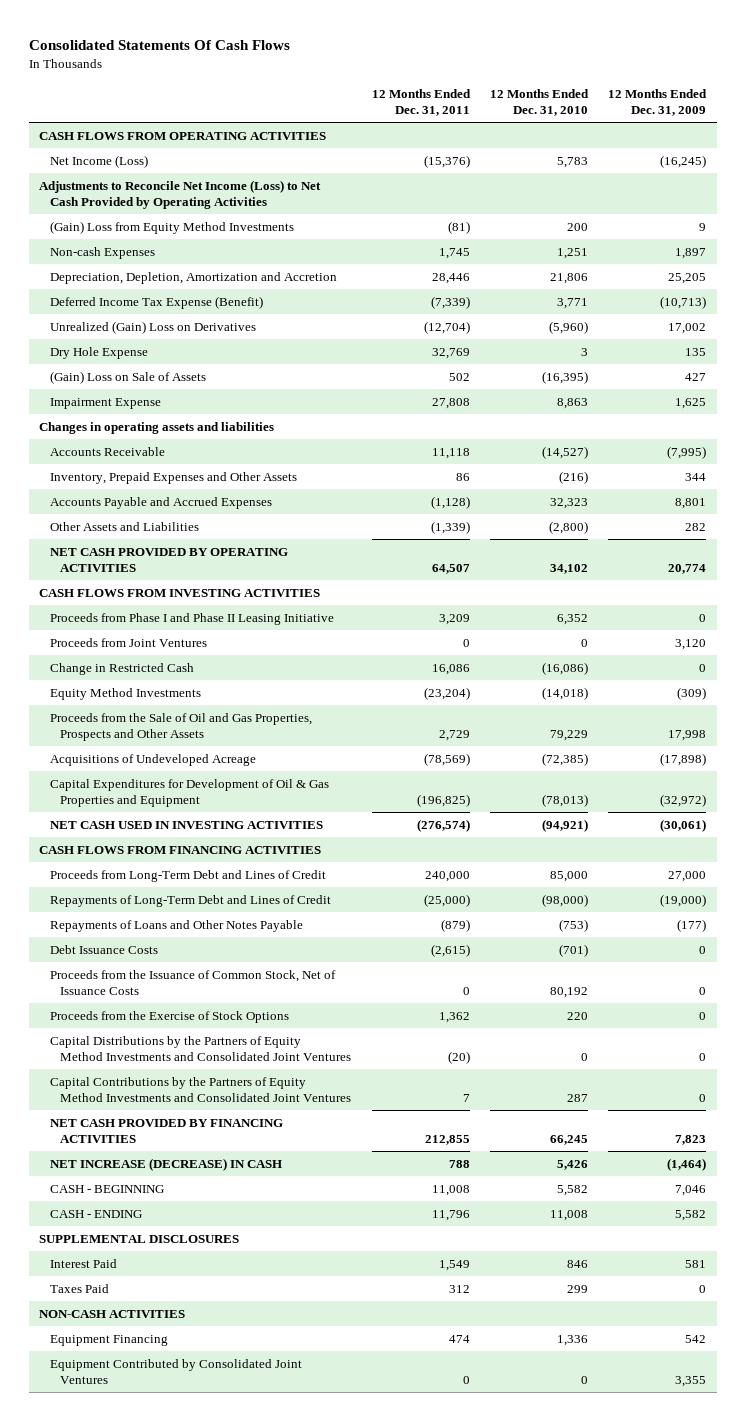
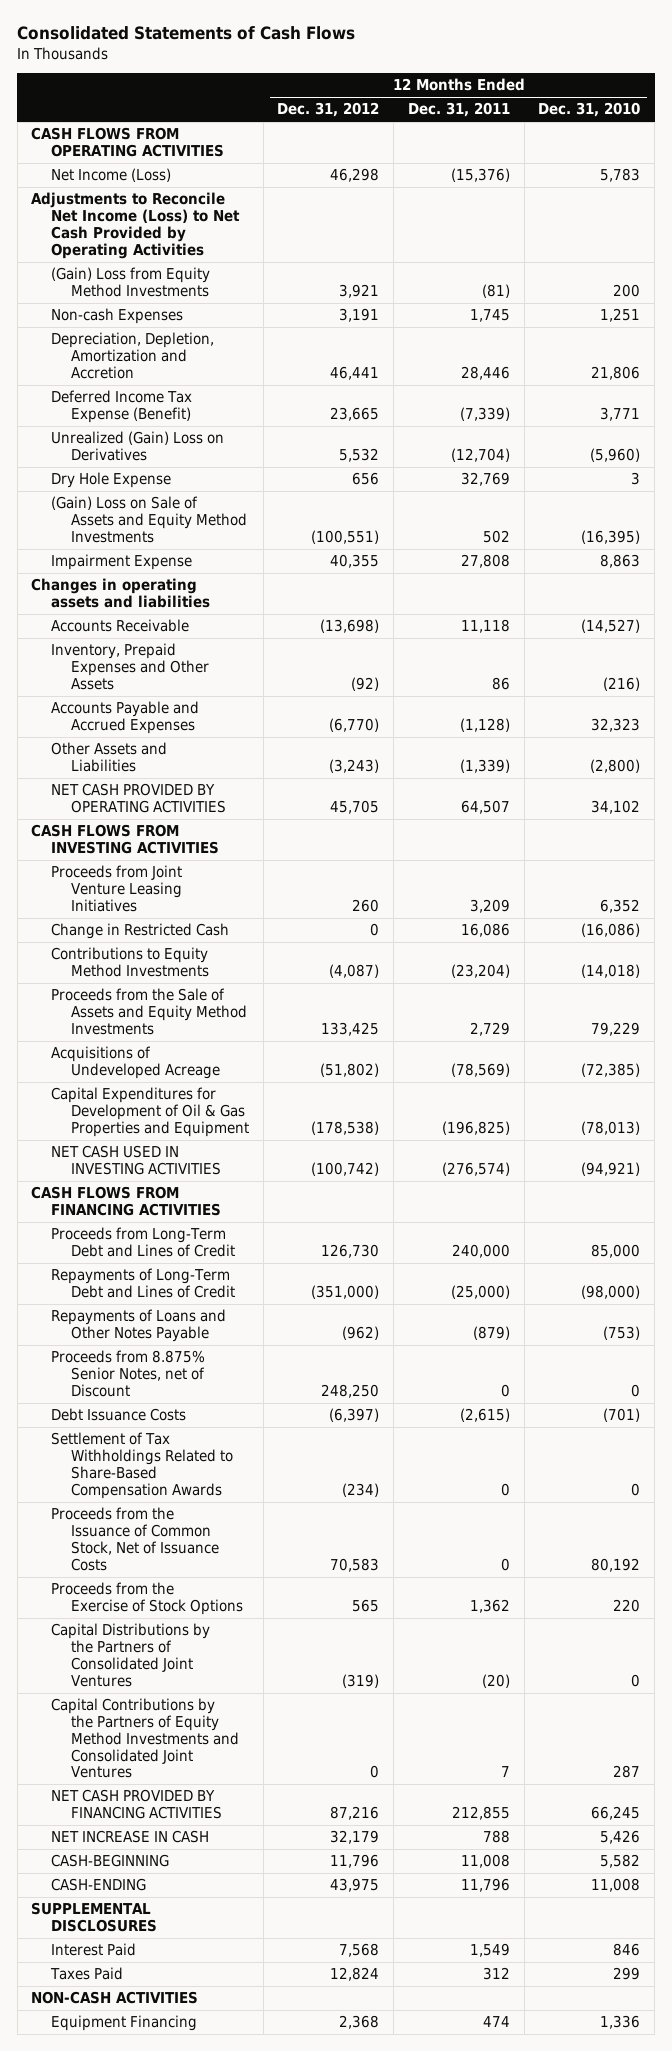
- Consolidated Statements Of Cash Flows
+ Consolidated Statements of Cash Flows
- | 12 Months Ended Dec. 31, 2011 | 12 Months Ended Dec. 31, 2010 | 12 Months Ended Dec. 31, 2009
+ | 12 Months Ended Dec. 31, 2012 | 12 Months Ended Dec. 31, 2011 | 12 Months Ended Dec. 31, 2010
- (Gain) Loss on Sale of Assets | 502 | (16,395) | 427
+ (Gain) Loss on Sale of Assets and Equity Method Investments | (100,551) | 502 | (16,395)
- Proceeds from Phase I and Phase II Leasing Initiative | 3,209 | 6,352 | 0
- Proceeds from Joint Ventures | 0 | 0 | 3,120
+ Proceeds from Joint Venture Leasing Initiatives | 260 | 3,209 | 6,352
- Equity Method Investments | (23,204) | (14,018) | (309)
- Proceeds from the Sale of Oil and Gas Properties, Prospects and Other Assets | 2,729 | 79,229 | 17,998
+ Contributions to Equity Method Investments | (4,087) | (23,204) | (14,018)
+ Proceeds from the Sale of Assets and Equity Method Investments | 133,425 | 2,729 | 79,229
+ Proceeds from 8.875% Senior Notes, net of Discount | 248,250 | 0 | 0
+ Settlement of Tax Withholdings Related to Share-Based Compensation Awards | (234) | 0 | 0
- Capital Distributions by the Partners of Equity Method Investments and Consolidated Joint Ventures | (20) | 0 | 0
+ Capital Distributions by the Partners of Consolidated Joint Ventures | (319) | (20) | 0
- NET INCREASE (DECREASE) IN CASH | 788 | 5,426 | (1,464)
- CASH - BEGINNING | 11,008 | 5,582 | 7,046
- CASH - ENDING | 11,796 | 11,008 | 5,582
+ NET INCREASE IN CASH | 32,179 | 788 | 5,426
+ CASH-BEGINNING | 11,796 | 11,008 | 5,582
+ CASH-ENDING | 43,975 | 11,796 | 11,008
- Equipment Contributed by Consolidated Joint Ventures | 0 | 0 | 3,355

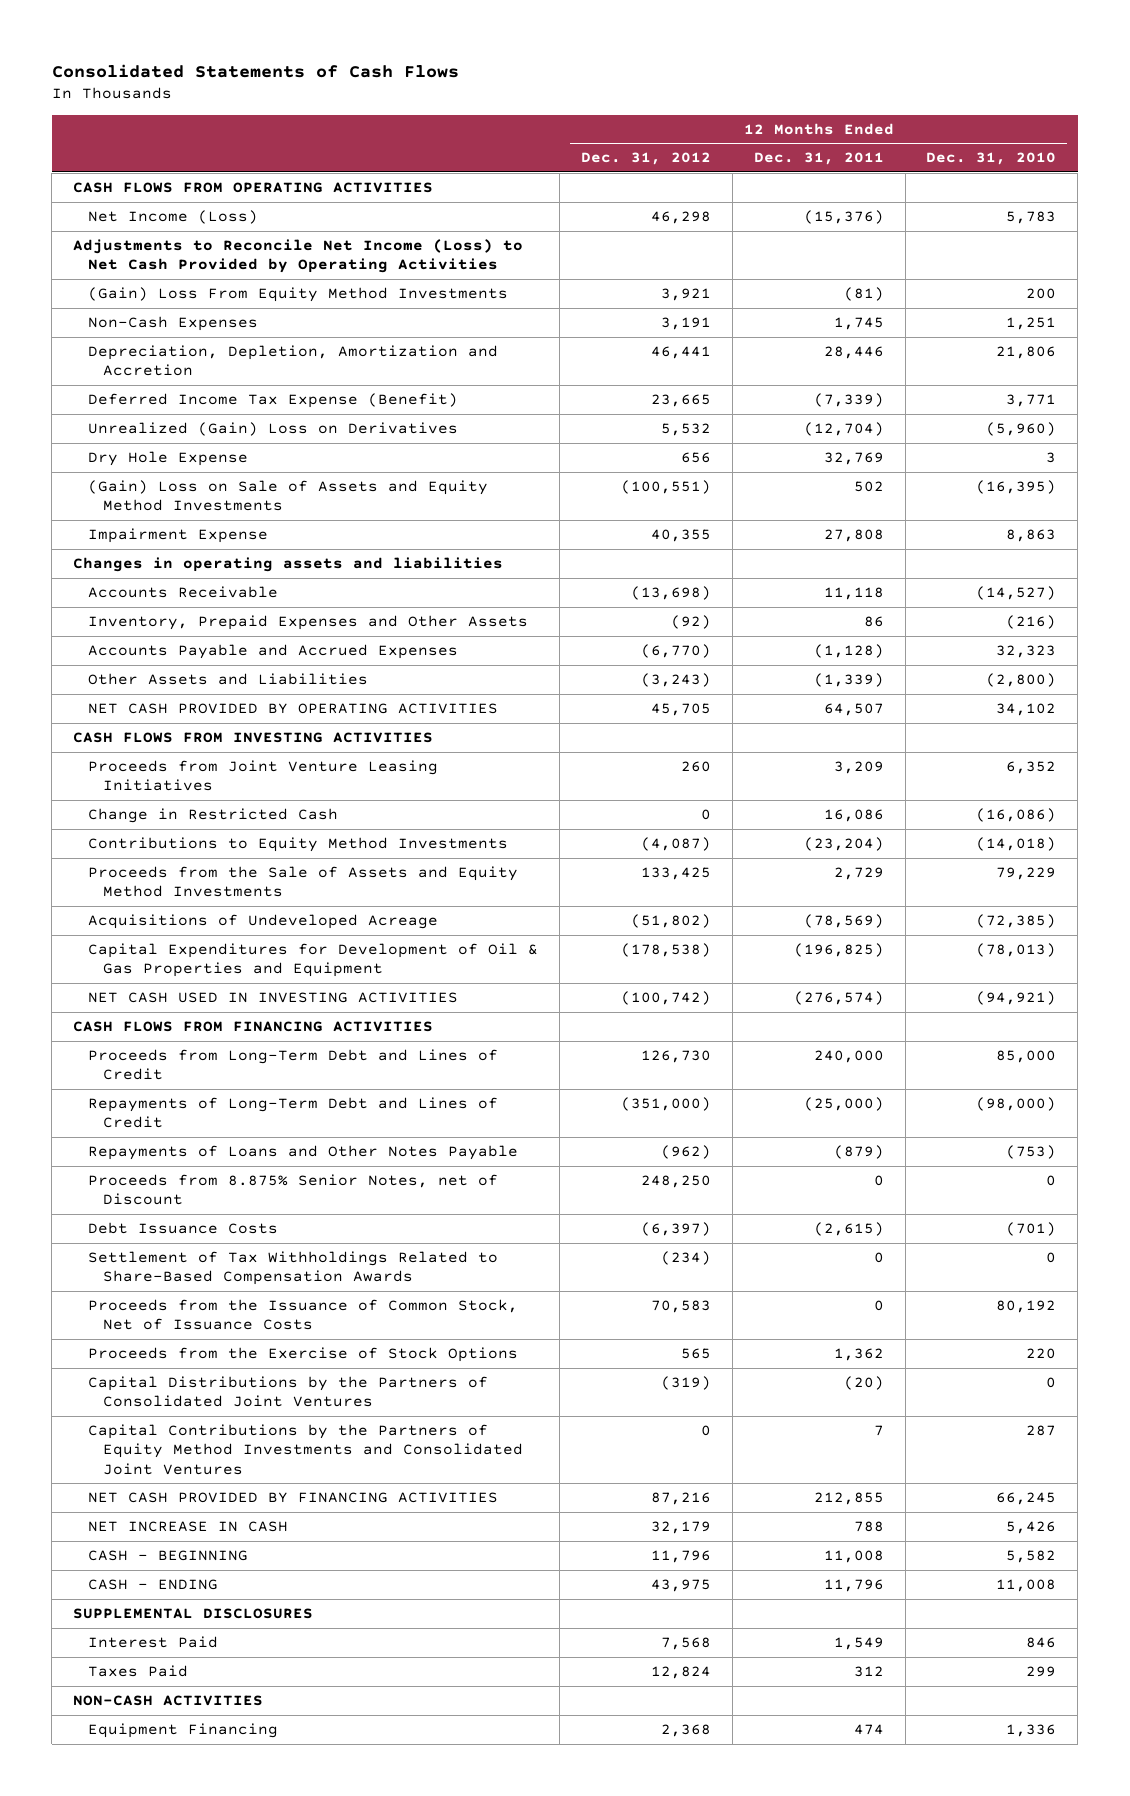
- (Gain) Loss from Equity Method Investments | 3,921 | (81) | 200
- Non-cash Expenses | 3,191 | 1,745 | 1,251
+ (Gain) Loss From Equity Method Investments | 3,921 | (81) | 200
+ Non-Cash Expenses | 3,191 | 1,745 | 1,251
- CASH-BEGINNING | 11,796 | 11,008 | 5,582
- CASH-ENDING | 43,975 | 11,796 | 11,008
+ CASH - BEGINNING | 11,796 | 11,008 | 5,582
+ CASH - ENDING | 43,975 | 11,796 | 11,008

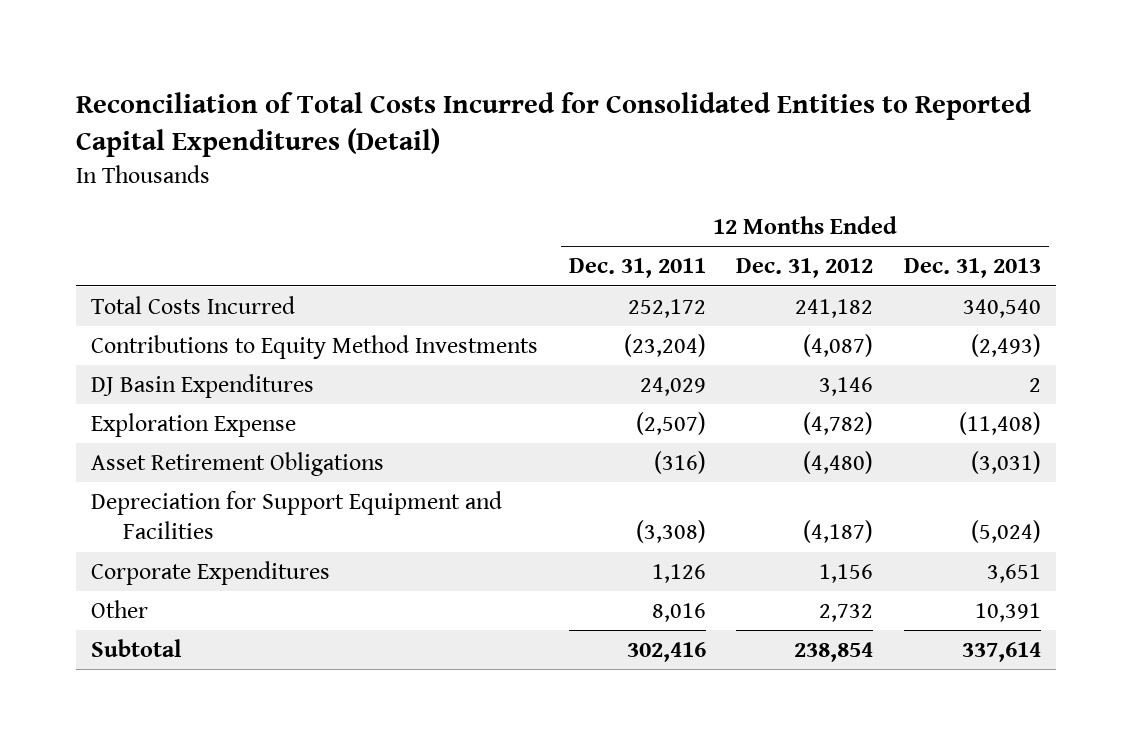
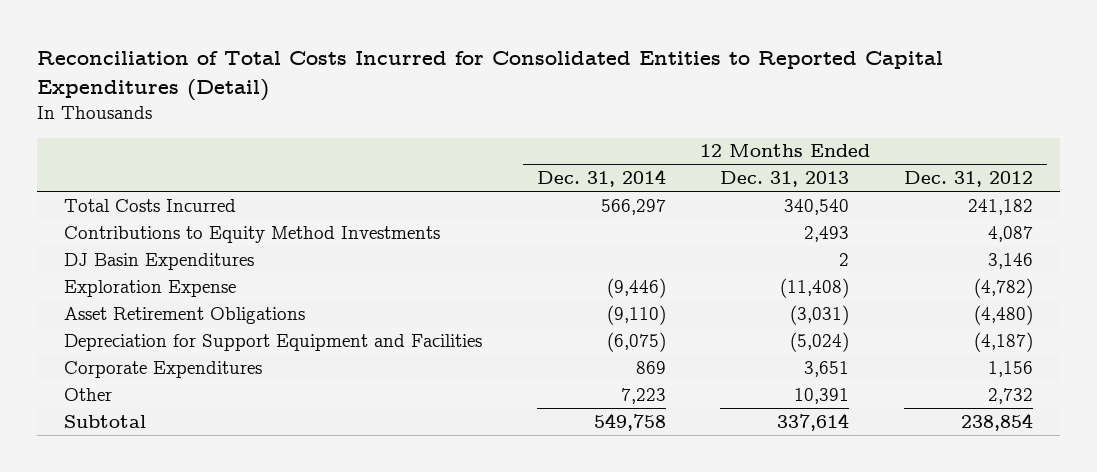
- | 12 Months Ended Dec. 31, 2011 | 12 Months Ended Dec. 31, 2012 | 12 Months Ended Dec. 31, 2013
+ | 12 Months Ended Dec. 31, 2014 | 12 Months Ended Dec. 31, 2013 | 12 Months Ended Dec. 31, 2012
- Contributions to Equity Method Investments | (23,204) | (4,087) | (2,493)
+ Contributions to Equity Method Investments | | 2,493 | 4,087

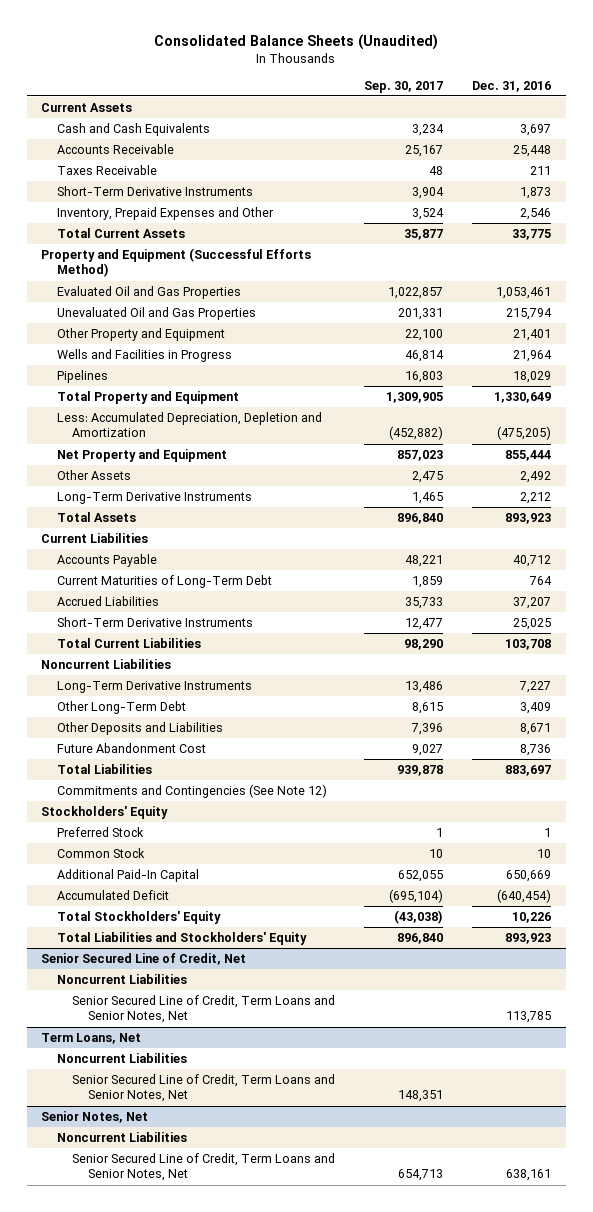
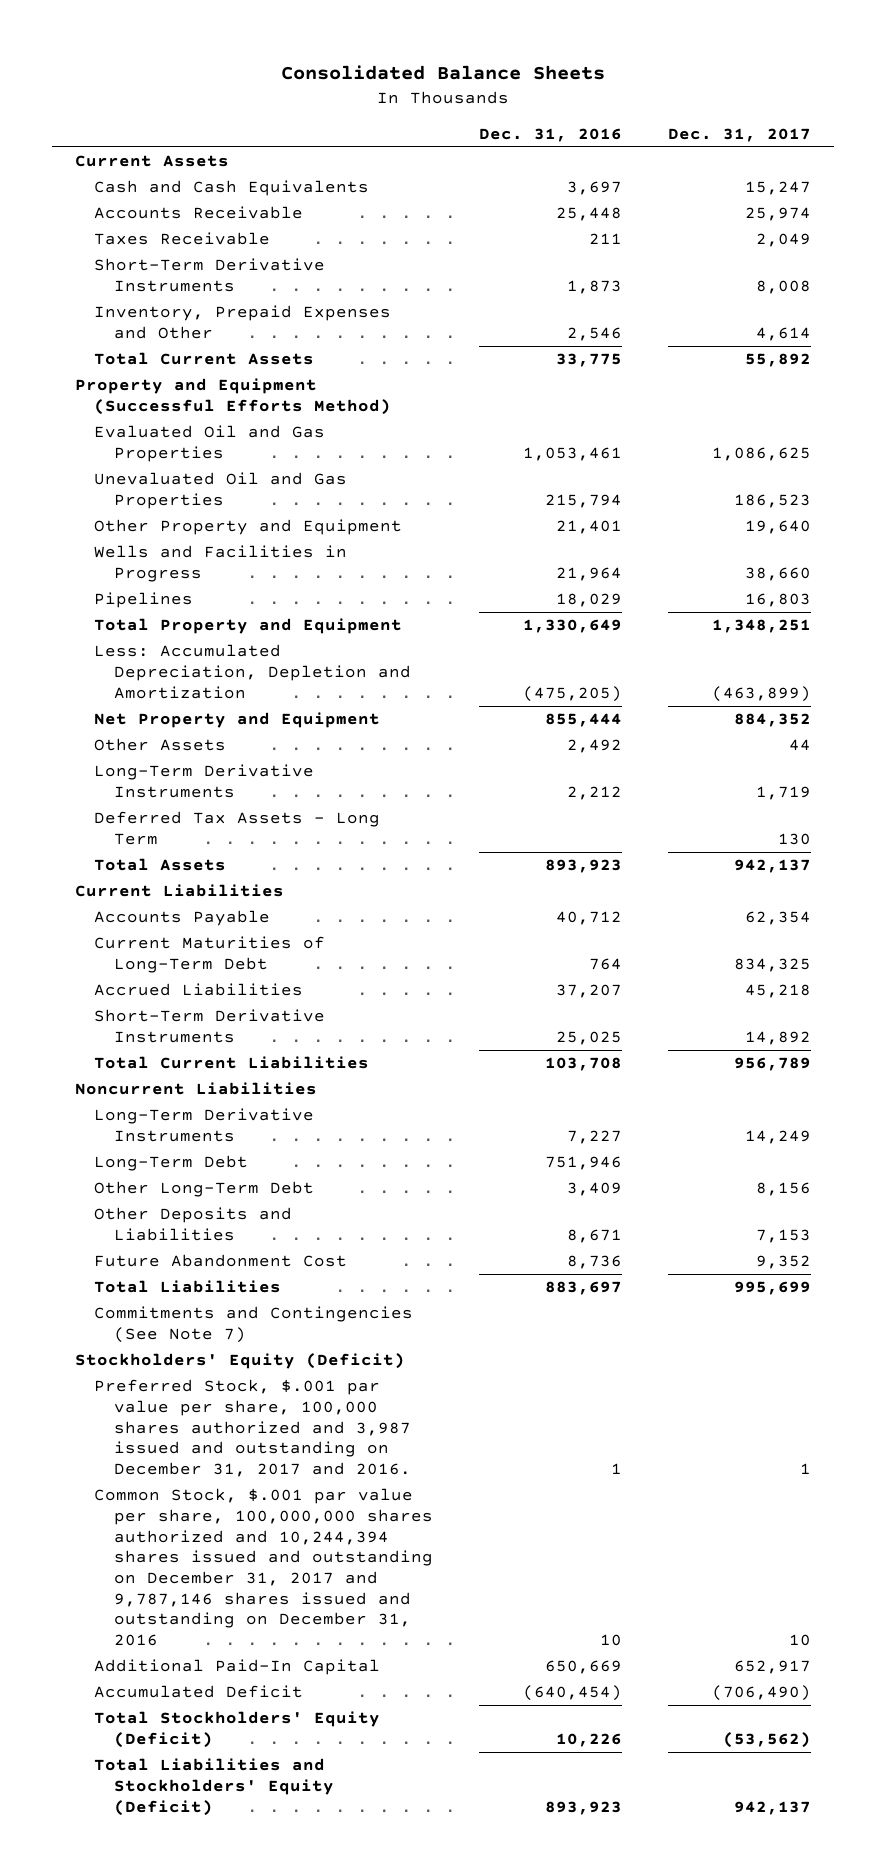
- Consolidated Balance Sheets (Unaudited)
+ Consolidated Balance Sheets
- | Sep. 30, 2017 | Dec. 31, 2016
+ | Dec. 31, 2016 | Dec. 31, 2017
+ Deferred Tax Assets - Long Term | | 130
+ Long-Term Debt | 751,946 |
- Commitments and Contingencies (See Note 12)
- Stockholders' Equity
- Preferred Stock | 1 | 1
- Common Stock | 10 | 10
+ Commitments and Contingencies (See Note 7)
+ Stockholders' Equity (Deficit)
+ Preferred Stock, $.001 par value per share, 100,000 shares authorized and 3,987 issued and outstanding on December 31, 2017 and 2016. | 1 | 1
+ Common Stock, $.001 par value per share, 100,000,000 shares authorized and 10,244,394 shares issued and outstanding on December 31, 2017 and 9,787,146 shares issued and outstanding on December 31, 2016 | 10 | 10
- Total Stockholders' Equity | (43,038) | 10,226
- Total Liabilities and Stockholders' Equity | 896,840 | 893,923
- Senior Secured Line of Credit, Net
- Noncurrent Liabilities
- Senior Secured Line of Credit, Term Loans and Senior Notes, Net | | 113,785
- Term Loans, Net
- Noncurrent Liabilities
- Senior Secured Line of Credit, Term Loans and Senior Notes, Net | 148,351 |
- Senior Notes, Net
- Noncurrent Liabilities
- Senior Secured Line of Credit, Term Loans and Senior Notes, Net | 654,713 | 638,161
+ Total Stockholders' Equity (Deficit) | 10,226 | (53,562)
+ Total Liabilities and Stockholders' Equity (Deficit) | 893,923 | 942,137

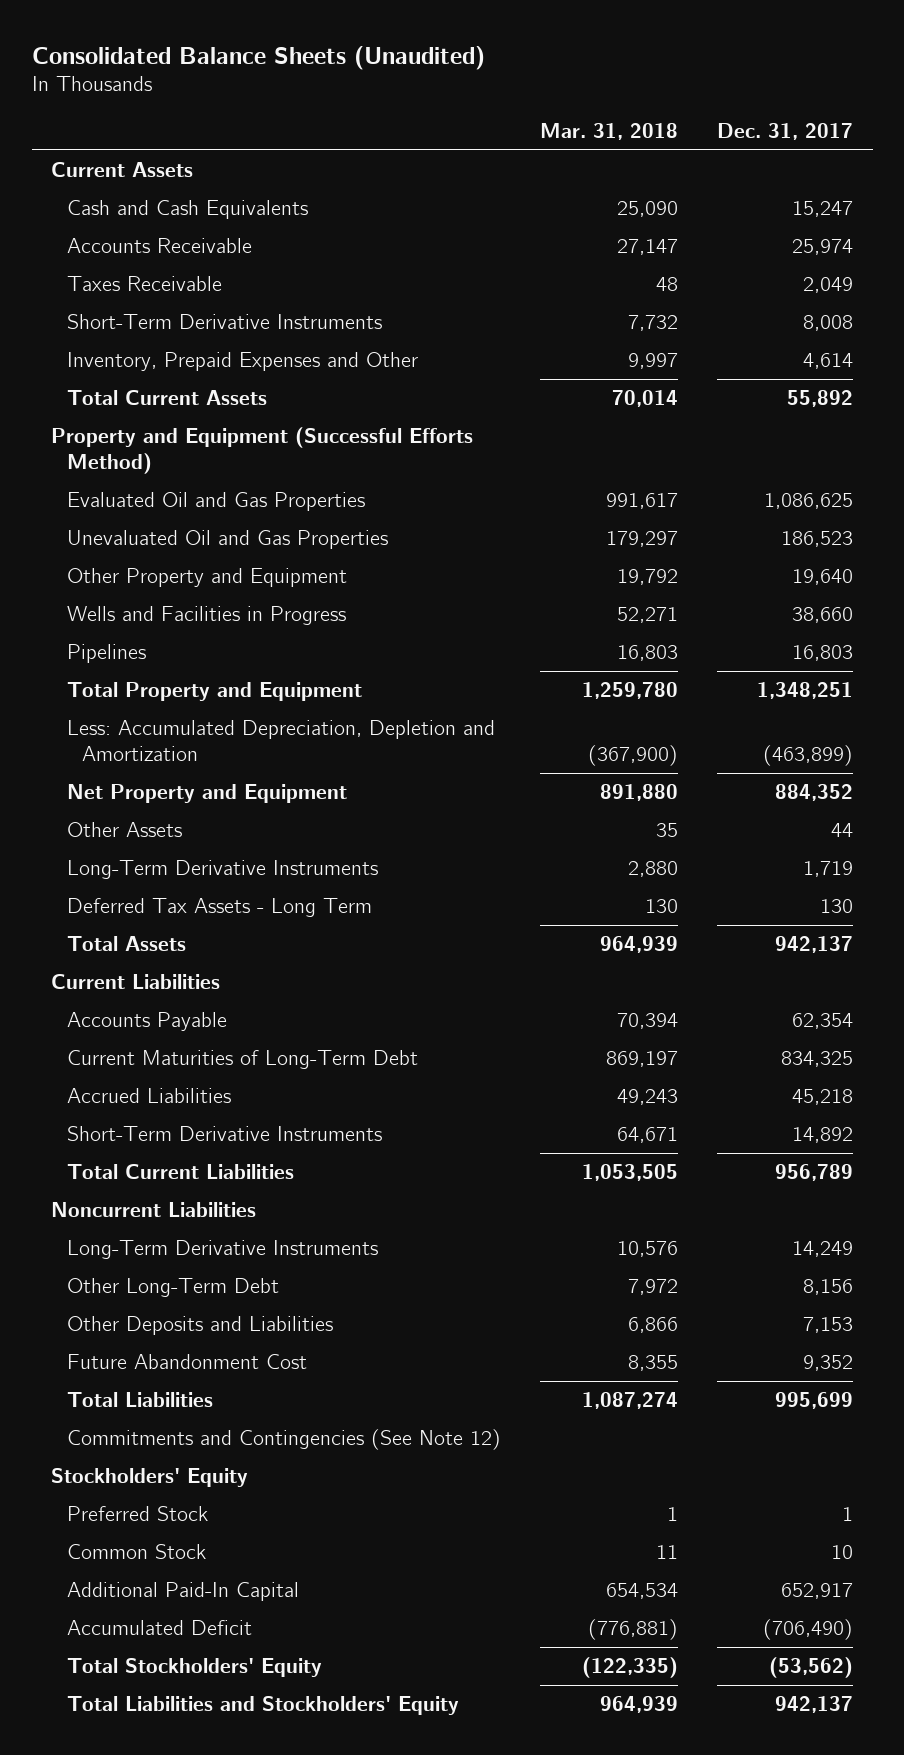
- Consolidated Balance Sheets
+ Consolidated Balance Sheets (Unaudited)
- | Dec. 31, 2016 | Dec. 31, 2017
+ | Mar. 31, 2018 | Dec. 31, 2017
- Long-Term Debt | 751,946 |
- Commitments and Contingencies (See Note 7)
- Stockholders' Equity (Deficit)
- Preferred Stock, $.001 par value per share, 100,000 shares authorized and 3,987 issued and outstanding on December 31, 2017 and 2016. | 1 | 1
- Common Stock, $.001 par value per share, 100,000,000 shares authorized and 10,244,394 shares issued and outstanding on December 31, 2017 and 9,787,146 shares issued and outstanding on December 31, 2016 | 10 | 10
+ Commitments and Contingencies (See Note 12)
+ Stockholders' Equity
+ Preferred Stock | 1 | 1
+ Common Stock | 11 | 10
- Total Stockholders' Equity (Deficit) | 10,226 | (53,562)
- Total Liabilities and Stockholders' Equity (Deficit) | 893,923 | 942,137
+ Total Stockholders' Equity | (122,335) | (53,562)
+ Total Liabilities and Stockholders' Equity | 964,939 | 942,137

